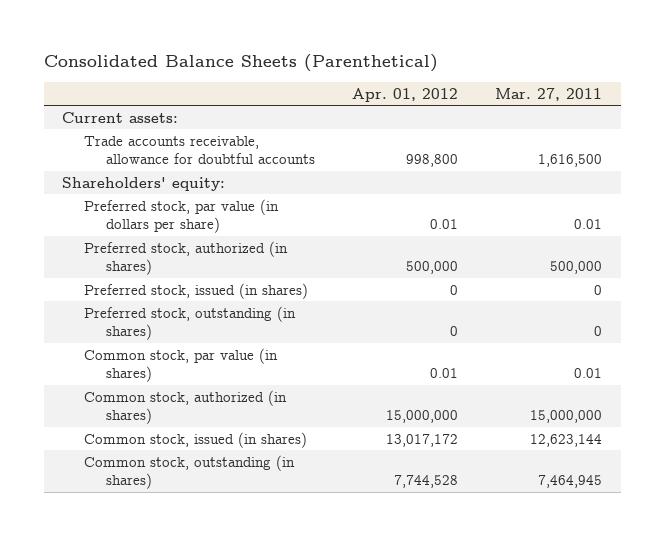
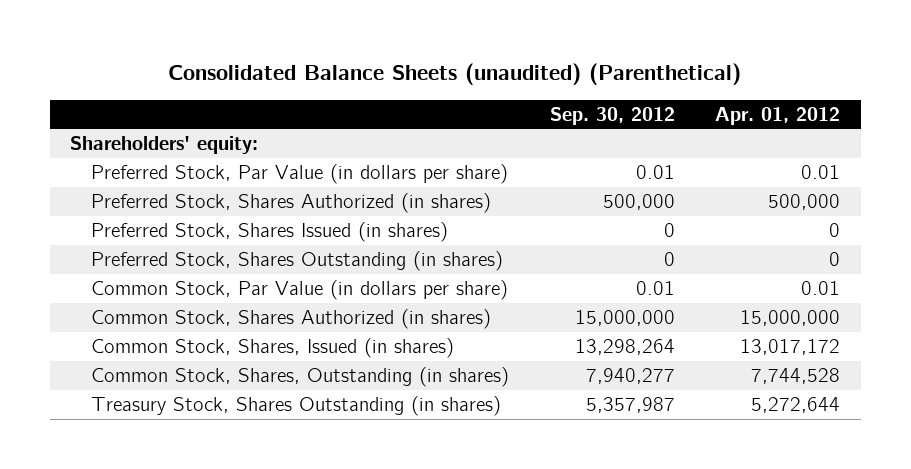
- Consolidated Balance Sheets (Parenthetical)
+ Consolidated Balance Sheets (unaudited) (Parenthetical)
- | Apr. 01, 2012 | Mar. 27, 2011
+ | Sep. 30, 2012 | Apr. 01, 2012
- Current assets:
- Trade accounts receivable, allowance for doubtful accounts | 998,800 | 1,616,500
- Preferred stock, par value (in dollars per share) | 0.01 | 0.01
- Preferred stock, authorized (in shares) | 500,000 | 500,000
- Preferred stock, issued (in shares) | 0 | 0
- Preferred stock, outstanding (in shares) | 0 | 0
- Common stock, par value (in shares) | 0.01 | 0.01
- Common stock, authorized (in shares) | 15,000,000 | 15,000,000
- Common stock, issued (in shares) | 13,017,172 | 12,623,144
- Common stock, outstanding (in shares) | 7,744,528 | 7,464,945
+ Preferred Stock, Par Value (in dollars per share) | 0.01 | 0.01
+ Preferred Stock, Shares Authorized (in shares) | 500,000 | 500,000
+ Preferred Stock, Shares Issued (in shares) | 0 | 0
+ Preferred Stock, Shares Outstanding (in shares) | 0 | 0
+ Common Stock, Par Value (in dollars per share) | 0.01 | 0.01
+ Common Stock, Shares Authorized (in shares) | 15,000,000 | 15,000,000
+ Common Stock, Shares, Issued (in shares) | 13,298,264 | 13,017,172
+ Common Stock, Shares, Outstanding (in shares) | 7,940,277 | 7,744,528
+ Treasury Stock, Shares Outstanding (in shares) | 5,357,987 | 5,272,644

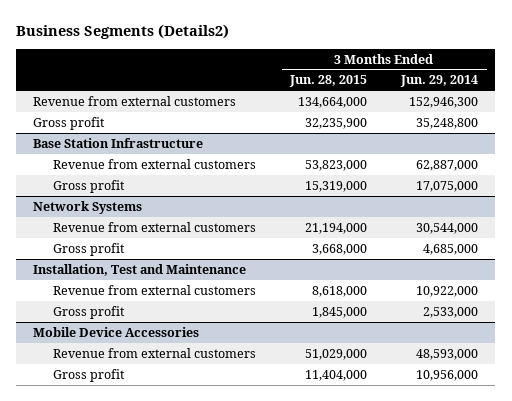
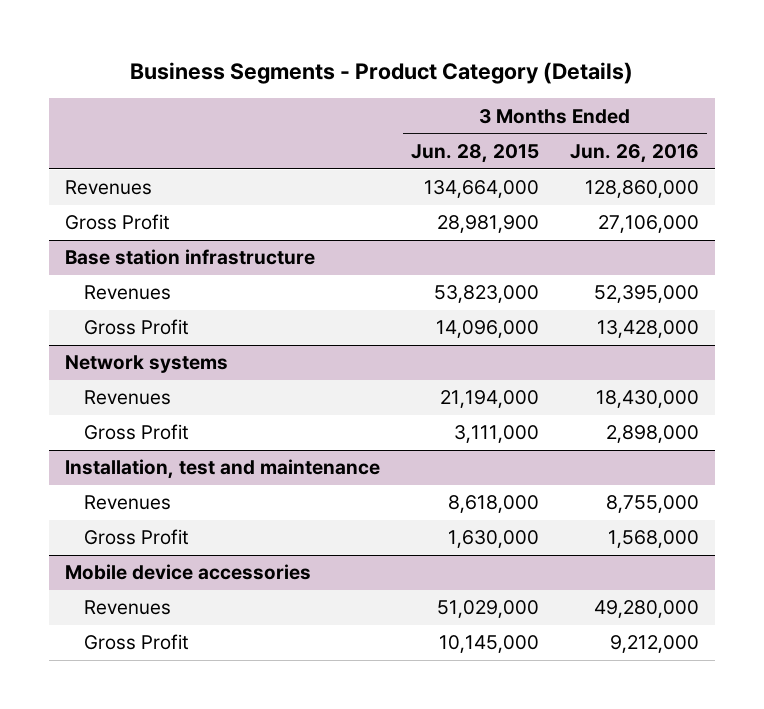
- Business Segments (Details2)
+ Business Segments - Product Category (Details)
- | 3 Months Ended Jun. 28, 2015 | 3 Months Ended Jun. 29, 2014
+ | 3 Months Ended Jun. 28, 2015 | 3 Months Ended Jun. 26, 2016
- Revenue from external customers | 134,664,000 | 152,946,300
- Gross profit | 32,235,900 | 35,248,800
- Base Station Infrastructure
- Revenue from external customers | 53,823,000 | 62,887,000
- Gross profit | 15,319,000 | 17,075,000
- Network Systems
- Revenue from external customers | 21,194,000 | 30,544,000
- Gross profit | 3,668,000 | 4,685,000
- Installation, Test and Maintenance
- Revenue from external customers | 8,618,000 | 10,922,000
- Gross profit | 1,845,000 | 2,533,000
- Mobile Device Accessories
- Revenue from external customers | 51,029,000 | 48,593,000
- Gross profit | 11,404,000 | 10,956,000
+ Revenues | 134,664,000 | 128,860,000
+ Gross Profit | 28,981,900 | 27,106,000
+ Base station infrastructure
+ Revenues | 53,823,000 | 52,395,000
+ Gross Profit | 14,096,000 | 13,428,000
+ Network systems
+ Revenues | 21,194,000 | 18,430,000
+ Gross Profit | 3,111,000 | 2,898,000
+ Installation, test and maintenance
+ Revenues | 8,618,000 | 8,755,000
+ Gross Profit | 1,630,000 | 1,568,000
+ Mobile device accessories
+ Revenues | 51,029,000 | 49,280,000
+ Gross Profit | 10,145,000 | 9,212,000

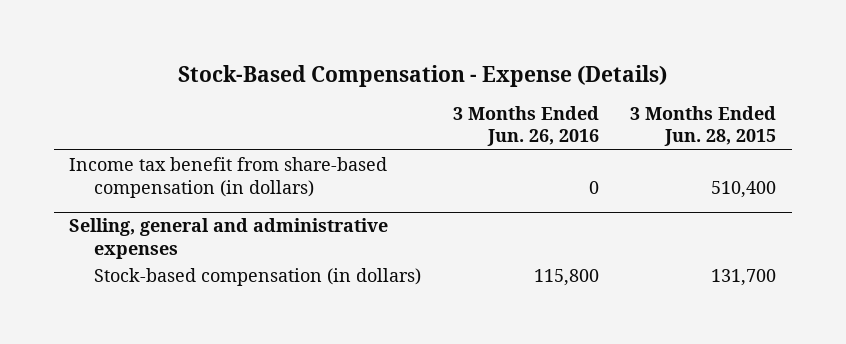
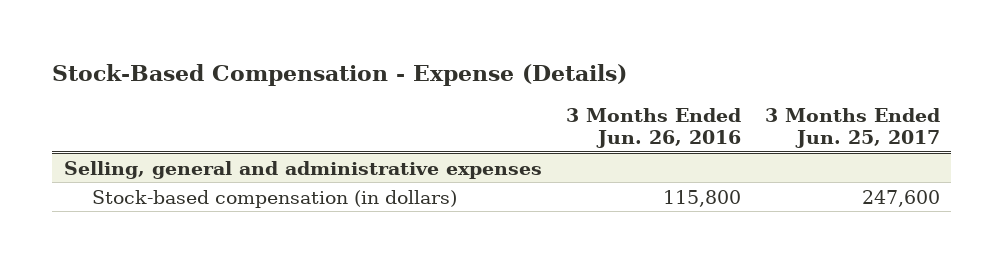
- | 3 Months Ended Jun. 26, 2016 | 3 Months Ended Jun. 28, 2015
+ | 3 Months Ended Jun. 26, 2016 | 3 Months Ended Jun. 25, 2017
- Income tax benefit from share-based compensation (in dollars) | 0 | 510,400

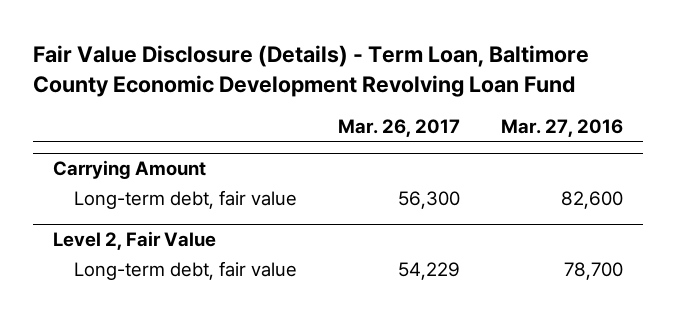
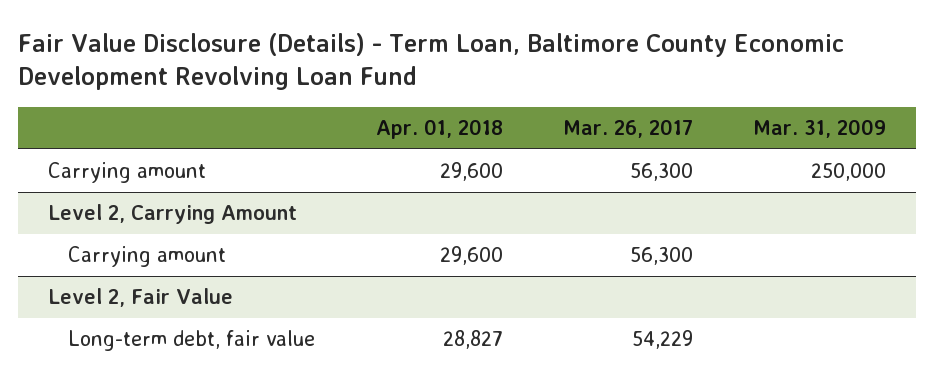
- | Mar. 26, 2017 | Mar. 27, 2016
+ | Apr. 01, 2018 | Mar. 26, 2017 | Mar. 31, 2009
- Carrying Amount
- Long-term debt, fair value | 56,300 | 82,600
+ Carrying amount | 29,600 | 56,300 | 250,000
+ Level 2, Carrying Amount
+ Carrying amount | 29,600 | 56,300 |

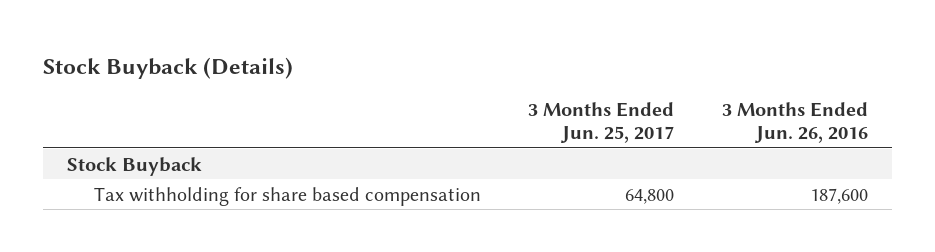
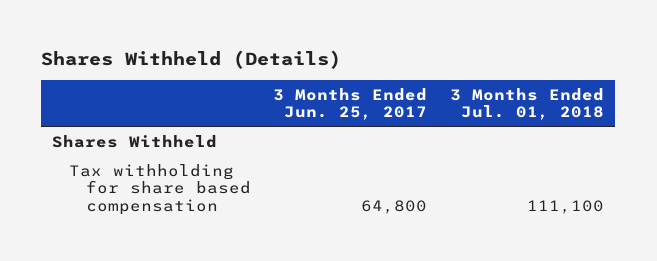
- Stock Buyback (Details)
+ Shares Withheld (Details)
- | 3 Months Ended Jun. 25, 2017 | 3 Months Ended Jun. 26, 2016
+ | 3 Months Ended Jun. 25, 2017 | 3 Months Ended Jul. 01, 2018
- Stock Buyback
+ Shares Withheld

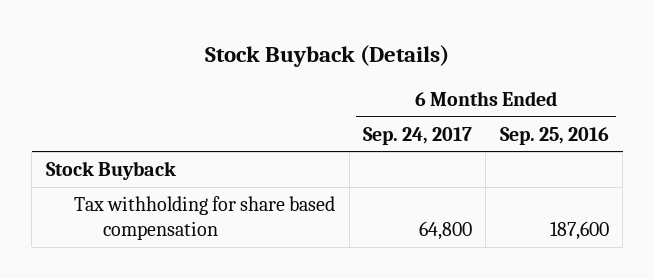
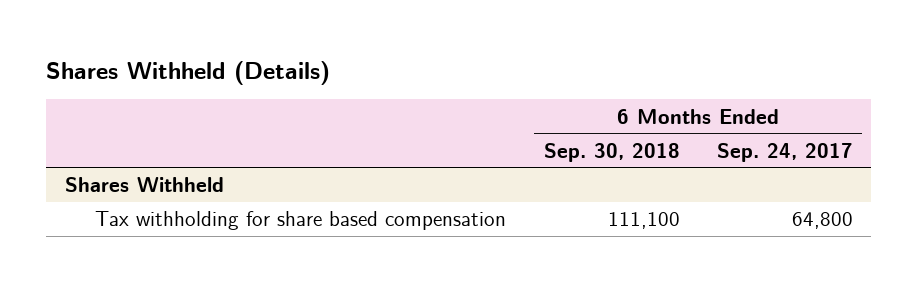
- Stock Buyback (Details)
+ Shares Withheld (Details)
- | 6 Months Ended Sep. 24, 2017 | 6 Months Ended Sep. 25, 2016
+ | 6 Months Ended Sep. 30, 2018 | 6 Months Ended Sep. 24, 2017
- Stock Buyback
+ Shares Withheld

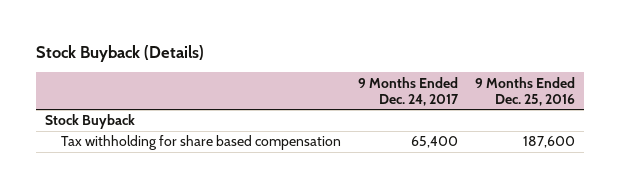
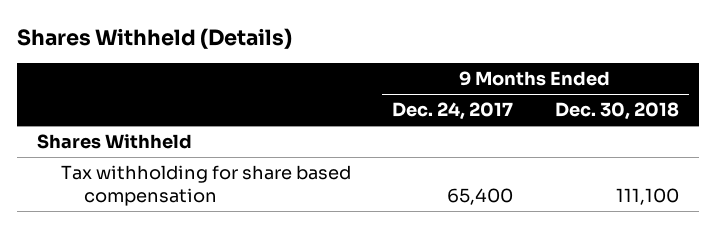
- Stock Buyback (Details)
+ Shares Withheld (Details)
- | 9 Months Ended Dec. 24, 2017 | 9 Months Ended Dec. 25, 2016
+ | 9 Months Ended Dec. 24, 2017 | 9 Months Ended Dec. 30, 2018
- Stock Buyback
+ Shares Withheld

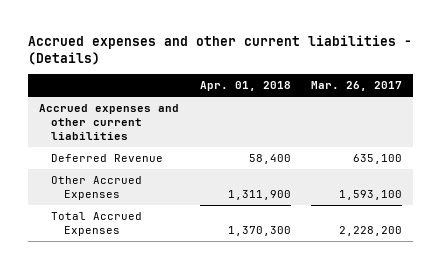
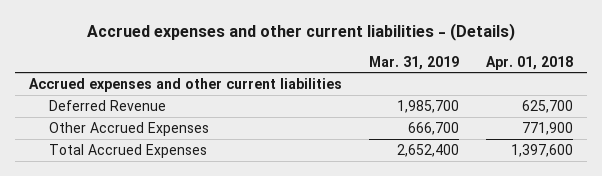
- | Apr. 01, 2018 | Mar. 26, 2017
+ | Mar. 31, 2019 | Apr. 01, 2018
- Deferred Revenue | 58,400 | 635,100
- Other Accrued Expenses | 1,311,900 | 1,593,100
- Total Accrued Expenses | 1,370,300 | 2,228,200
+ Deferred Revenue | 1,985,700 | 625,700
+ Other Accrued Expenses | 666,700 | 771,900
+ Total Accrued Expenses | 2,652,400 | 1,397,600

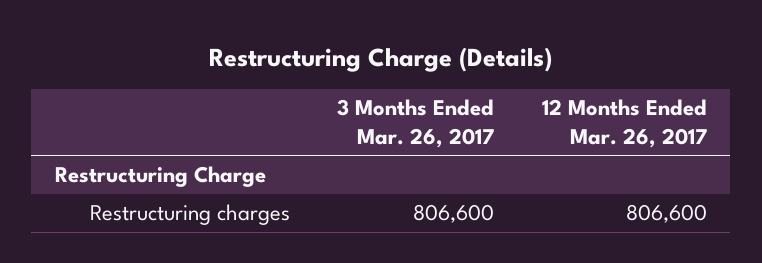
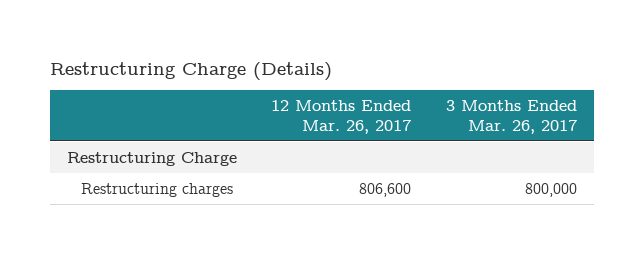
- | 3 Months Ended Mar. 26, 2017 | 12 Months Ended Mar. 26, 2017
+ | 12 Months Ended Mar. 26, 2017 | 3 Months Ended Mar. 26, 2017
- Restructuring charges | 806,600 | 806,600
+ Restructuring charges | 806,600 | 800,000

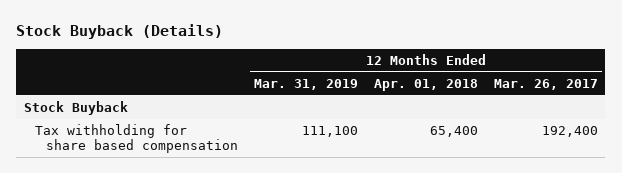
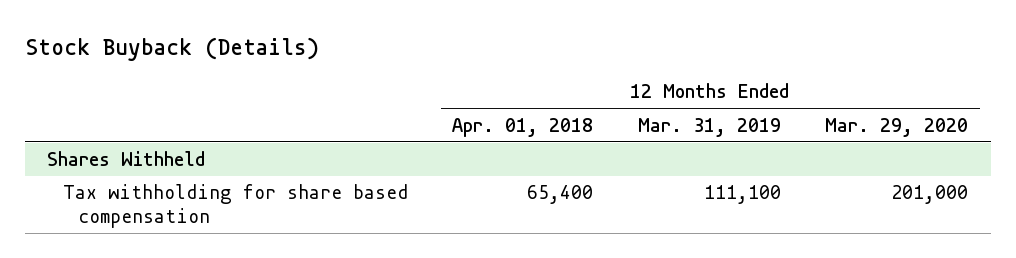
- | 12 Months Ended Mar. 31, 2019 | 12 Months Ended Apr. 01, 2018 | 12 Months Ended Mar. 26, 2017
+ | 12 Months Ended Apr. 01, 2018 | 12 Months Ended Mar. 31, 2019 | 12 Months Ended Mar. 29, 2020
- Stock Buyback
+ Shares Withheld

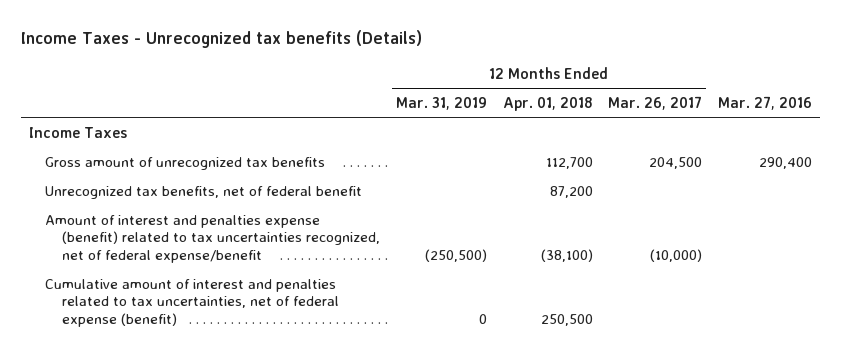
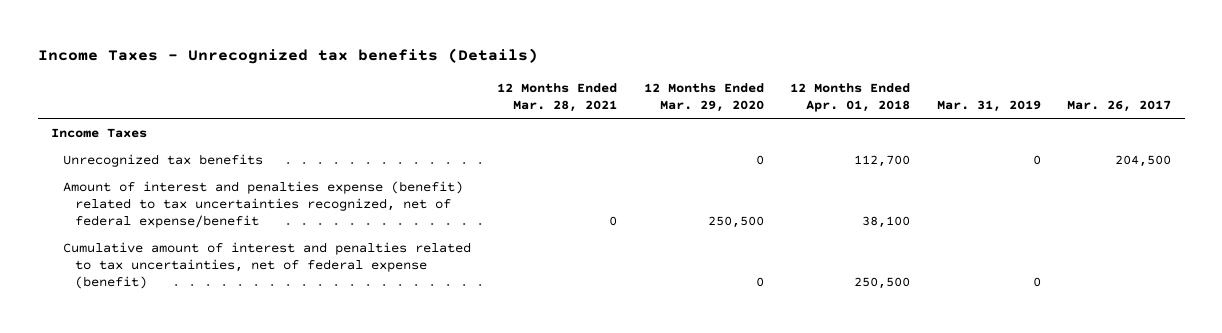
- | 12 Months Ended Mar. 31, 2019 | 12 Months Ended Apr. 01, 2018 | 12 Months Ended Mar. 26, 2017 | Mar. 27, 2016
+ | 12 Months Ended Mar. 28, 2021 | 12 Months Ended Mar. 29, 2020 | 12 Months Ended Apr. 01, 2018 | Mar. 31, 2019 | Mar. 26, 2017
- Gross amount of unrecognized tax benefits | | 112,700 | 204,500 | 290,400
- Unrecognized tax benefits, net of federal benefit | | 87,200 | |
- Amount of interest and penalties expense (benefit) related to tax uncertainties recognized, net of federal expense/benefit | (250,500) | (38,100) | (10,000) |
+ Unrecognized tax benefits | | 0 | 112,700 | 0 | 204,500
+ Amount of interest and penalties expense (benefit) related to tax uncertainties recognized, net of federal expense/benefit | 0 | 250,500 | 38,100 | |

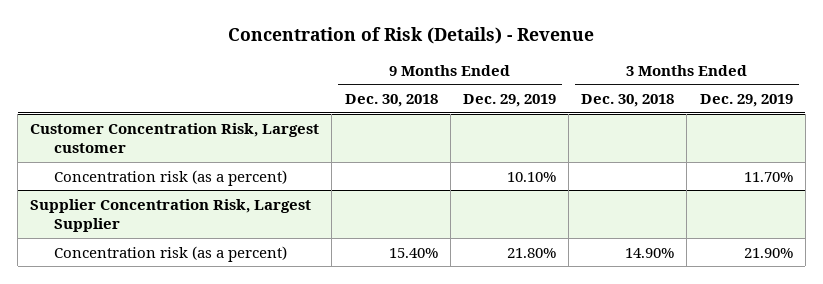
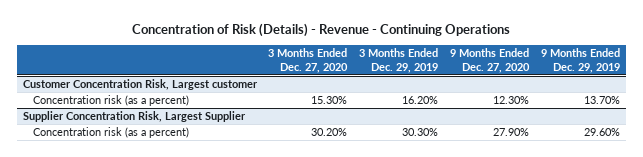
- Concentration of Risk (Details) - Revenue
+ Concentration of Risk (Details) - Revenue - Continuing Operations
- | 9 Months Ended Dec. 30, 2018 | 9 Months Ended Dec. 29, 2019 | 3 Months Ended Dec. 30, 2018 | 3 Months Ended Dec. 29, 2019
+ | 3 Months Ended Dec. 27, 2020 | 3 Months Ended Dec. 29, 2019 | 9 Months Ended Dec. 27, 2020 | 9 Months Ended Dec. 29, 2019
@ Customer Concentration Risk, Largest customer
- Concentration risk (as a percent) | | 10.10% | | 11.70%
+ Concentration risk (as a percent) | 15.30% | 16.20% | 12.30% | 13.70%
@ Supplier Concentration Risk, Largest Supplier
- Concentration risk (as a percent) | 15.40% | 21.80% | 14.90% | 21.90%
+ Concentration risk (as a percent) | 30.20% | 30.30% | 27.90% | 29.60%

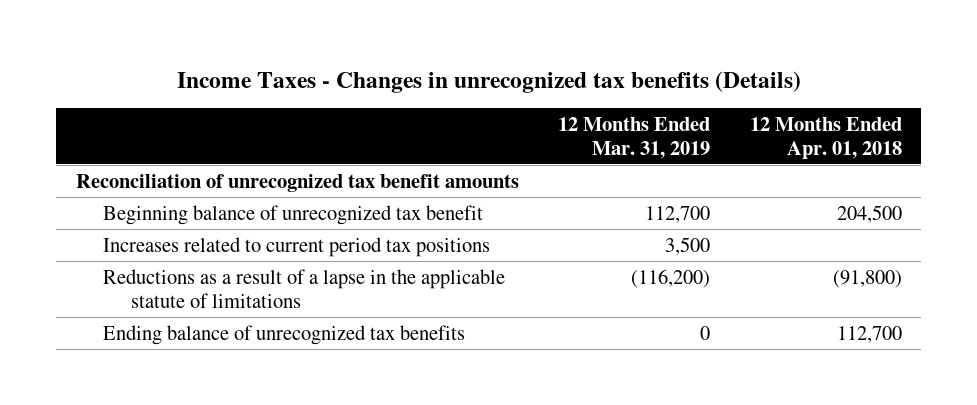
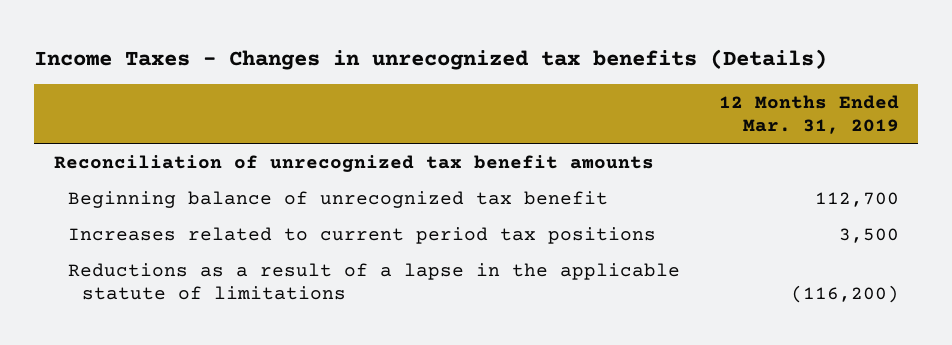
- | 12 Months Ended Mar. 31, 2019 | 12 Months Ended Apr. 01, 2018
+ | 12 Months Ended Mar. 31, 2019
- Ending balance of unrecognized tax benefits | 0 | 112,700

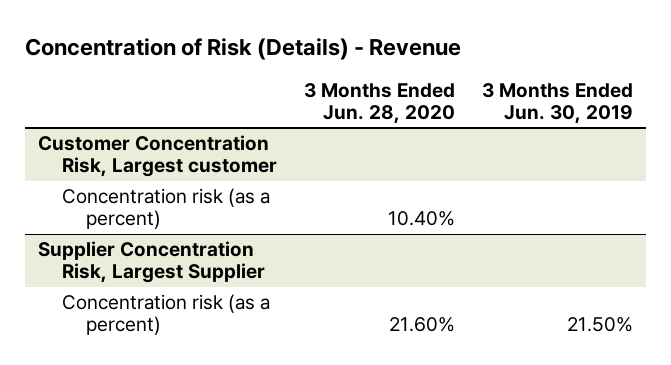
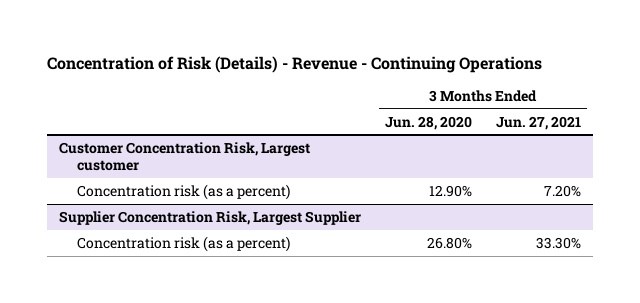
- Concentration of Risk (Details) - Revenue
+ Concentration of Risk (Details) - Revenue - Continuing Operations
- | 3 Months Ended Jun. 28, 2020 | 3 Months Ended Jun. 30, 2019
+ | 3 Months Ended Jun. 28, 2020 | 3 Months Ended Jun. 27, 2021
@ Customer Concentration Risk, Largest customer
- Concentration risk (as a percent) | 10.40% |
+ Concentration risk (as a percent) | 12.90% | 7.20%
@ Supplier Concentration Risk, Largest Supplier
- Concentration risk (as a percent) | 21.60% | 21.50%
+ Concentration risk (as a percent) | 26.80% | 33.30%

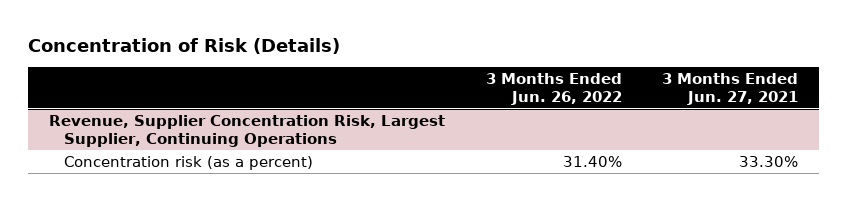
- Concentration of Risk (Details) - Revenue - Continuing Operations
+ Concentration of Risk (Details)
- | 3 Months Ended Jun. 28, 2020 | 3 Months Ended Jun. 27, 2021
+ | 3 Months Ended Jun. 26, 2022 | 3 Months Ended Jun. 27, 2021
- Customer Concentration Risk, Largest customer
- Concentration risk (as a percent) | 12.90% | 7.20%
- Supplier Concentration Risk, Largest Supplier
+ Revenue, Supplier Concentration Risk, Largest Supplier, Continuing Operations

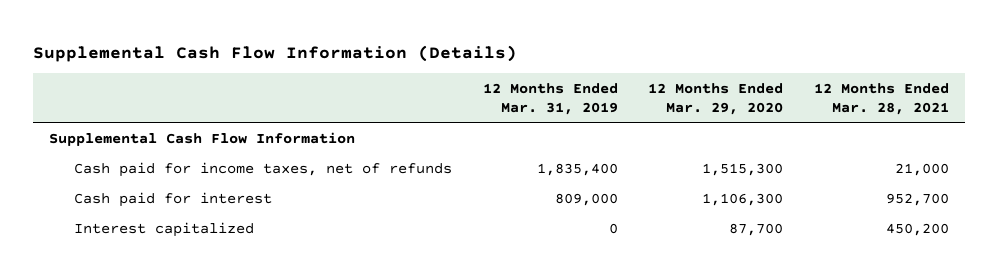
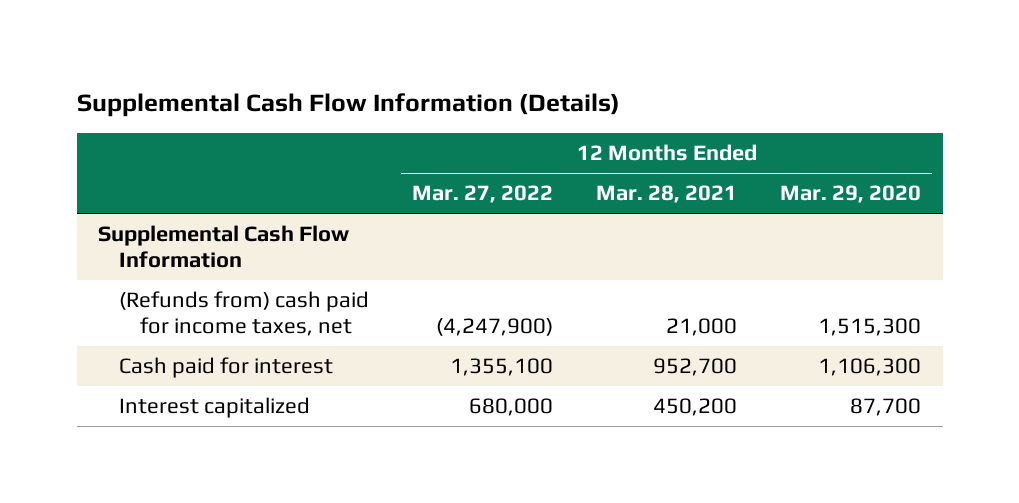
- | 12 Months Ended Mar. 31, 2019 | 12 Months Ended Mar. 29, 2020 | 12 Months Ended Mar. 28, 2021
+ | 12 Months Ended Mar. 27, 2022 | 12 Months Ended Mar. 28, 2021 | 12 Months Ended Mar. 29, 2020
- Cash paid for income taxes, net of refunds | 1,835,400 | 1,515,300 | 21,000
+ (Refunds from) cash paid for income taxes, net | (4,247,900) | 21,000 | 1,515,300

